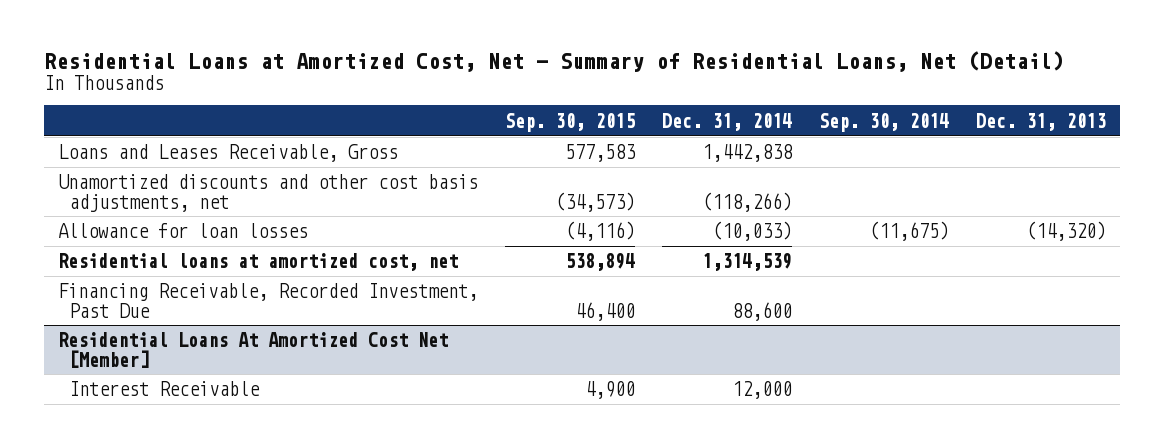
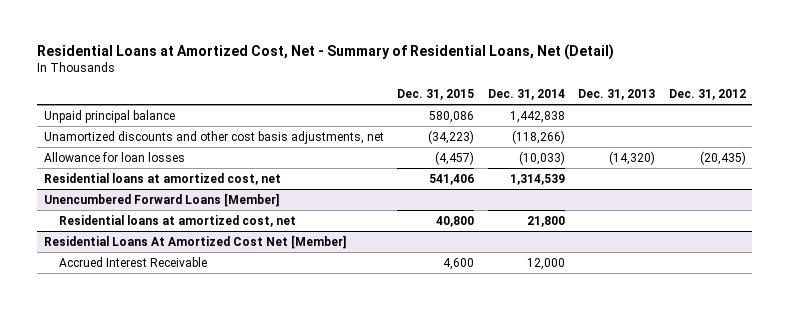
- | Sep. 30, 2015 | Dec. 31, 2014 | Sep. 30, 2014 | Dec. 31, 2013
+ | Dec. 31, 2015 | Dec. 31, 2014 | Dec. 31, 2013 | Dec. 31, 2012
- Loans and Leases Receivable, Gross | 577,583 | 1,442,838 | |
+ Unpaid principal balance | 580,086 | 1,442,838 | |
- Financing Receivable, Recorded Investment, Past Due | 46,400 | 88,600 | |
+ Unencumbered Forward Loans [Member]
+ Residential loans at amortized cost, net | 40,800 | 21,800 | |
@ Residential Loans At Amortized Cost Net [Member]
- Interest Receivable | 4,900 | 12,000 | |
+ Accrued Interest Receivable | 4,600 | 12,000 | |

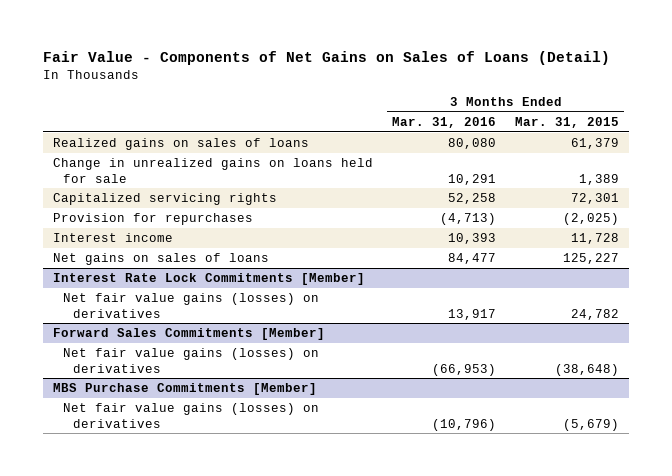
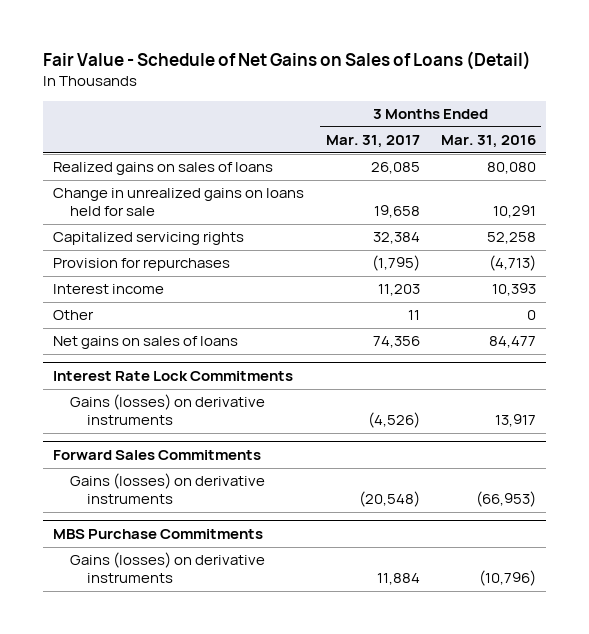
- Fair Value - Components of Net Gains on Sales of Loans (Detail)
+ Fair Value - Schedule of Net Gains on Sales of Loans (Detail)
- | 3 Months Ended Mar. 31, 2016 | 3 Months Ended Mar. 31, 2015
+ | 3 Months Ended Mar. 31, 2017 | 3 Months Ended Mar. 31, 2016
+ Other | 11 | 0
- Interest Rate Lock Commitments [Member]
- Net fair value gains (losses) on derivatives | 13,917 | 24,782
- Forward Sales Commitments [Member]
- Net fair value gains (losses) on derivatives | (66,953) | (38,648)
- MBS Purchase Commitments [Member]
- Net fair value gains (losses) on derivatives | (10,796) | (5,679)
+ Interest Rate Lock Commitments
+ Gains (losses) on derivative instruments | (4,526) | 13,917
+ Forward Sales Commitments
+ Gains (losses) on derivative instruments | (20,548) | (66,953)
+ MBS Purchase Commitments
+ Gains (losses) on derivative instruments | 11,884 | (10,796)

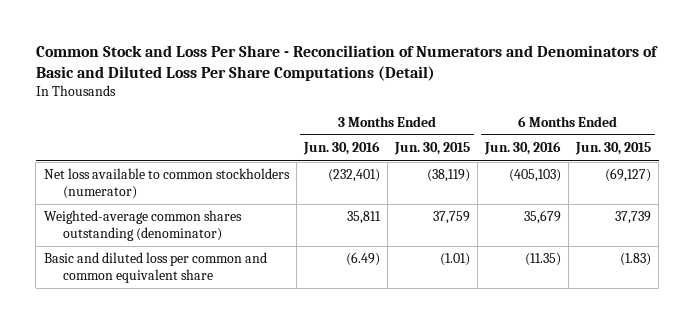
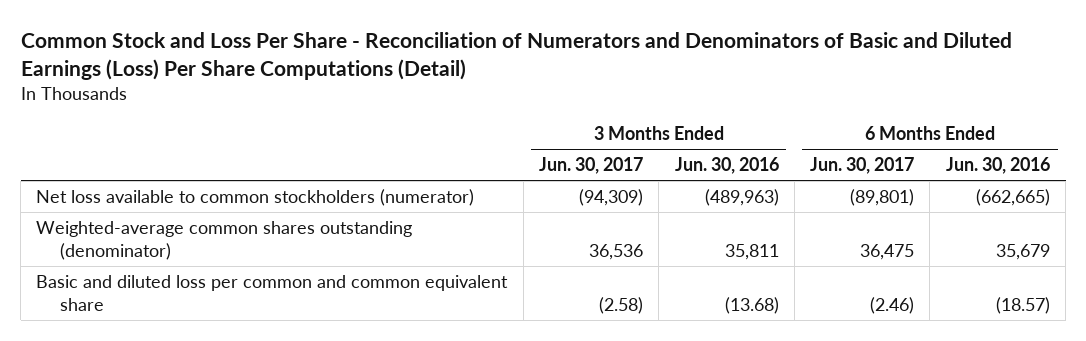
- Common Stock and Loss Per Share - Reconciliation of Numerators and Denominators of Basic and Diluted Loss Per Share Computations (Detail)
+ Common Stock and Loss Per Share - Reconciliation of Numerators and Denominators of Basic and Diluted Earnings (Loss) Per Share Computations (Detail)
- | 3 Months Ended Jun. 30, 2016 | 3 Months Ended Jun. 30, 2015 | 6 Months Ended Jun. 30, 2016 | 6 Months Ended Jun. 30, 2015
+ | 3 Months Ended Jun. 30, 2017 | 3 Months Ended Jun. 30, 2016 | 6 Months Ended Jun. 30, 2017 | 6 Months Ended Jun. 30, 2016
- Net loss available to common stockholders (numerator) | (232,401) | (38,119) | (405,103) | (69,127)
+ Net loss available to common stockholders (numerator) | (94,309) | (489,963) | (89,801) | (662,665)
- Basic and diluted loss per common and common equivalent share | (6.49) | (1.01) | (11.35) | (1.83)
+ Basic and diluted loss per common and common equivalent share | (2.58) | (13.68) | (2.46) | (18.57)

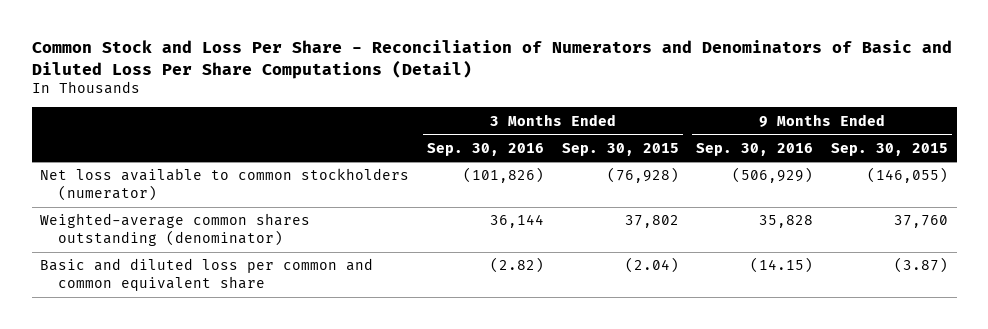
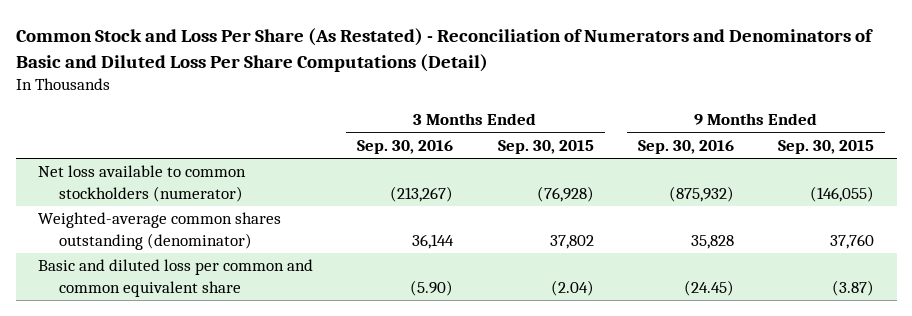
- Common Stock and Loss Per Share - Reconciliation of Numerators and Denominators of Basic and Diluted Loss Per Share Computations (Detail)
+ Common Stock and Loss Per Share (As Restated) - Reconciliation of Numerators and Denominators of Basic and Diluted Loss Per Share Computations (Detail)
- Net loss available to common stockholders (numerator) | (101,826) | (76,928) | (506,929) | (146,055)
+ Net loss available to common stockholders (numerator) | (213,267) | (76,928) | (875,932) | (146,055)
- Basic and diluted loss per common and common equivalent share | (2.82) | (2.04) | (14.15) | (3.87)
+ Basic and diluted loss per common and common equivalent share | (5.90) | (2.04) | (24.45) | (3.87)

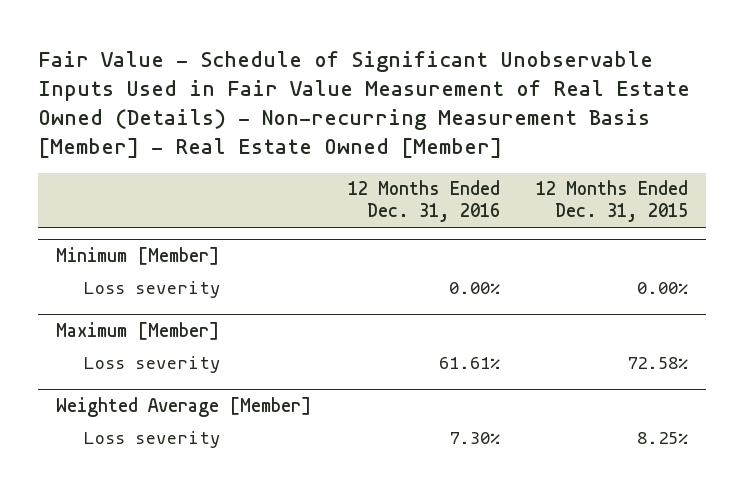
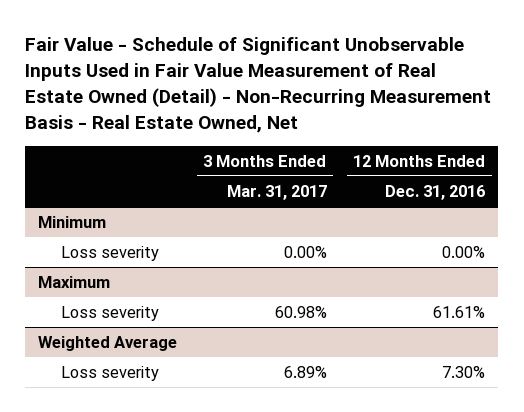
- Fair Value - Schedule of Significant Unobservable Inputs Used in Fair Value Measurement of Real Estate Owned (Details) - Non-recurring Measurement Basis [Member] - Real Estate Owned [Member]
+ Fair Value - Schedule of Significant Unobservable Inputs Used in Fair Value Measurement of Real Estate Owned (Detail) - Non-Recurring Measurement Basis - Real Estate Owned, Net
- | 12 Months Ended Dec. 31, 2016 | 12 Months Ended Dec. 31, 2015
+ | 3 Months Ended Mar. 31, 2017 | 12 Months Ended Dec. 31, 2016
- Minimum [Member]
+ Minimum
- Maximum [Member]
+ Maximum
- Weighted Average [Member]
+ Weighted Average

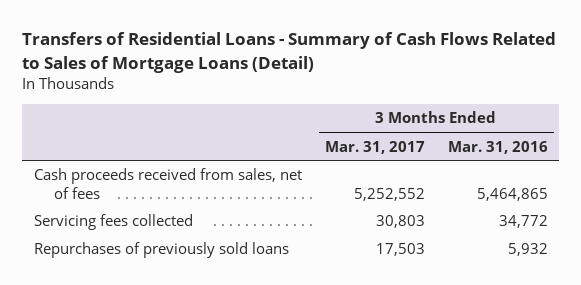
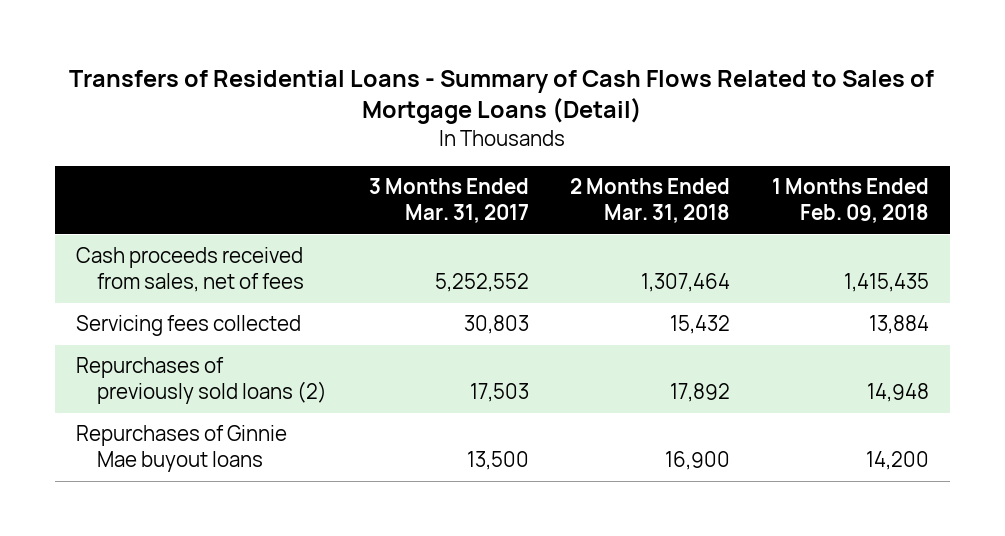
- | 3 Months Ended Mar. 31, 2017 | 3 Months Ended Mar. 31, 2016
+ | 3 Months Ended Mar. 31, 2017 | 2 Months Ended Mar. 31, 2018 | 1 Months Ended Feb. 09, 2018
- Repurchases of previously sold loans | 17,503 | 5,932
+ Repurchases of previously sold loans (2) | 17,503 | 17,892 | 14,948
+ Repurchases of Ginnie Mae buyout loans | 13,500 | 16,900 | 14,200

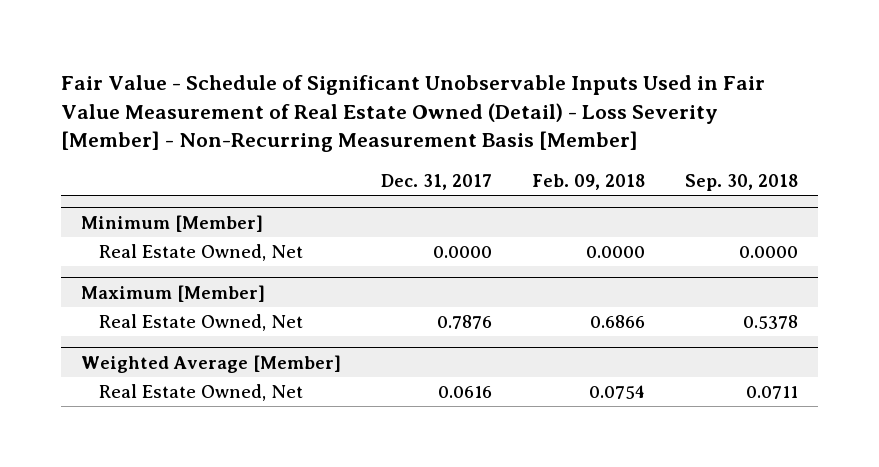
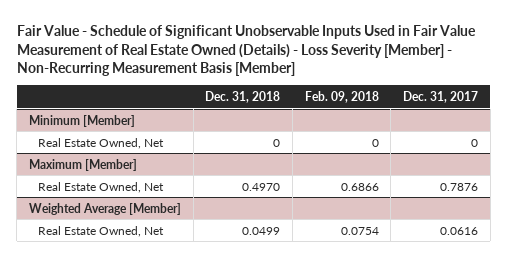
- Fair Value - Schedule of Significant Unobservable Inputs Used in Fair Value Measurement of Real Estate Owned (Detail) - Loss Severity [Member] - Non-Recurring Measurement Basis [Member]
+ Fair Value - Schedule of Significant Unobservable Inputs Used in Fair Value Measurement of Real Estate Owned (Details) - Loss Severity [Member] - Non-Recurring Measurement Basis [Member]
- | Dec. 31, 2017 | Feb. 09, 2018 | Sep. 30, 2018
+ | Dec. 31, 2018 | Feb. 09, 2018 | Dec. 31, 2017
@ Minimum [Member]
- Real Estate Owned, Net | 0.0000 | 0.0000 | 0.0000
+ Real Estate Owned, Net | 0 | 0 | 0

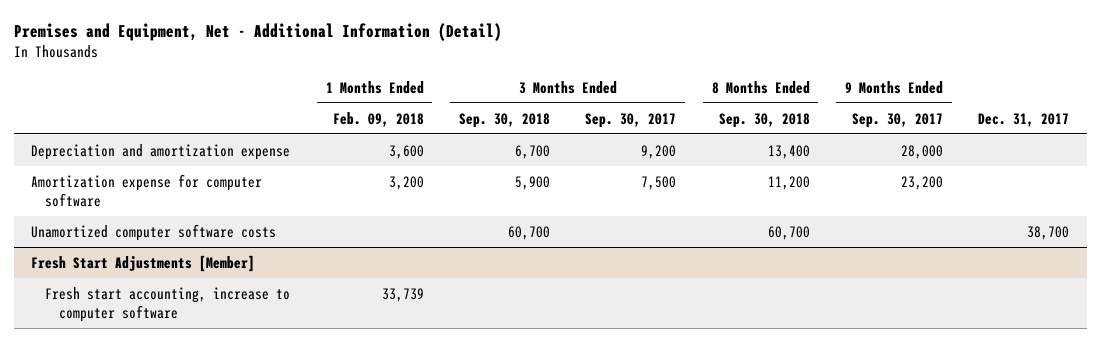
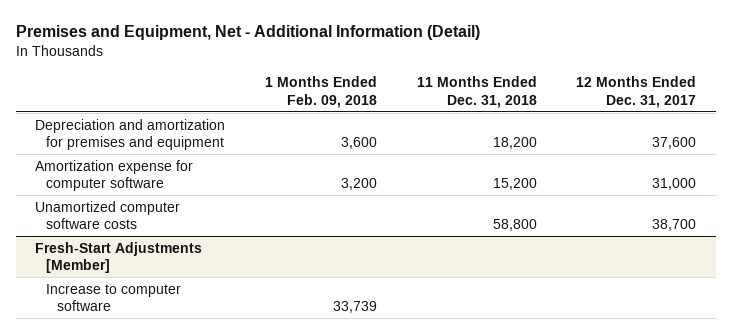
- | 1 Months Ended Feb. 09, 2018 | 3 Months Ended Sep. 30, 2018 | 3 Months Ended Sep. 30, 2017 | 8 Months Ended Sep. 30, 2018 | 9 Months Ended Sep. 30, 2017 | Dec. 31, 2017
+ | 1 Months Ended Feb. 09, 2018 | 11 Months Ended Dec. 31, 2018 | 12 Months Ended Dec. 31, 2017
- Depreciation and amortization expense | 3,600 | 6,700 | 9,200 | 13,400 | 28,000 |
+ Depreciation and amortization for premises and equipment | 3,600 | 18,200 | 37,600
- Fresh Start Adjustments [Member]
- Fresh start accounting, increase to computer software | 33,739 | | | | |
+ Fresh-Start Adjustments [Member]
+ Increase to computer software | 33,739 | |

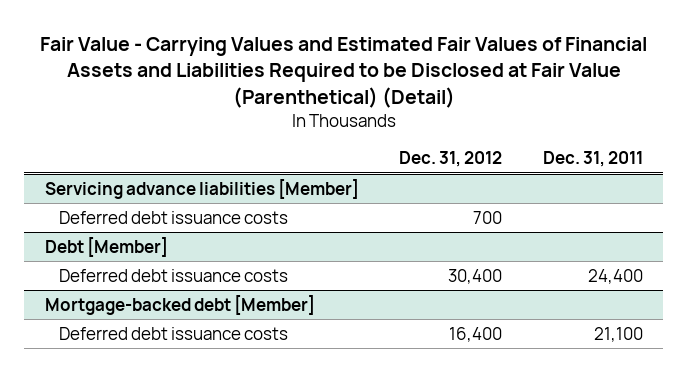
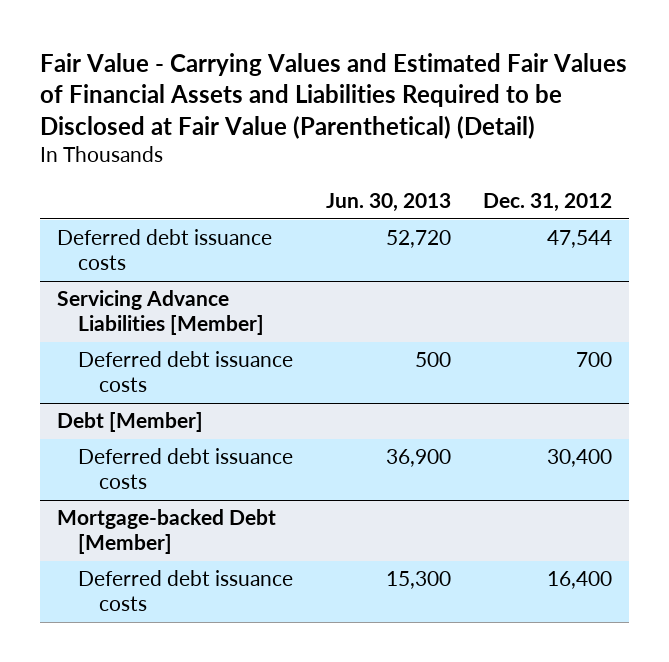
- | Dec. 31, 2012 | Dec. 31, 2011
+ | Jun. 30, 2013 | Dec. 31, 2012
- Servicing advance liabilities [Member]
+ Deferred debt issuance costs | 52,720 | 47,544
+ Servicing Advance Liabilities [Member]
- Mortgage-backed debt [Member]
+ Mortgage-backed Debt [Member]

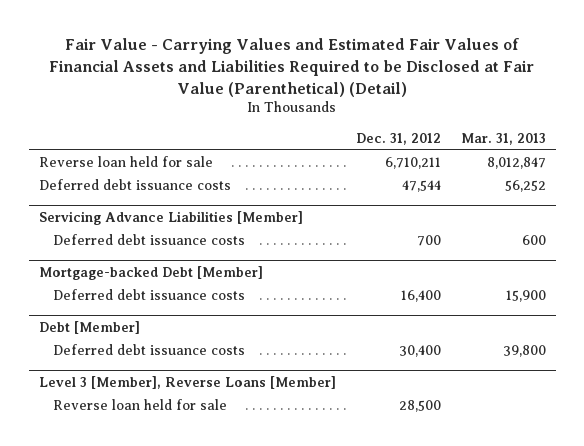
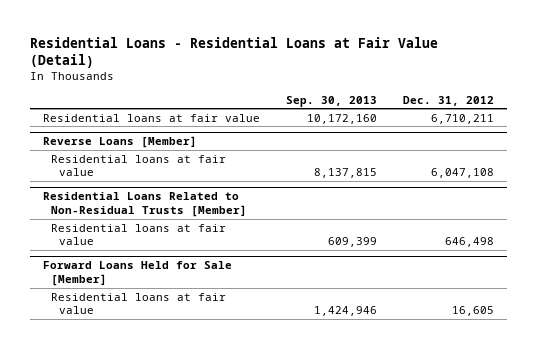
- Fair Value - Carrying Values and Estimated Fair Values of Financial Assets and Liabilities Required to be Disclosed at Fair Value (Parenthetical) (Detail)
+ Residential Loans - Residential Loans at Fair Value (Detail)
- | Dec. 31, 2012 | Mar. 31, 2013
+ | Sep. 30, 2013 | Dec. 31, 2012
- Reverse loan held for sale | 6,710,211 | 8,012,847
- Deferred debt issuance costs | 47,544 | 56,252
- Servicing Advance Liabilities [Member]
- Deferred debt issuance costs | 700 | 600
- Mortgage-backed Debt [Member]
- Deferred debt issuance costs | 16,400 | 15,900
- Debt [Member]
- Deferred debt issuance costs | 30,400 | 39,800
- Level 3 [Member], Reverse Loans [Member]
- Reverse loan held for sale | 28,500 |
+ Residential loans at fair value | 10,172,160 | 6,710,211
+ Reverse Loans [Member]
+ Residential loans at fair value | 8,137,815 | 6,047,108
+ Residential Loans Related to Non-Residual Trusts [Member]
+ Residential loans at fair value | 609,399 | 646,498
+ Forward Loans Held for Sale [Member]
+ Residential loans at fair value | 1,424,946 | 16,605

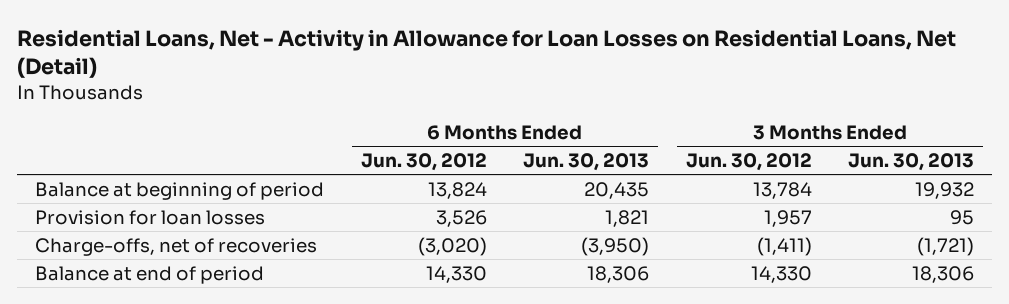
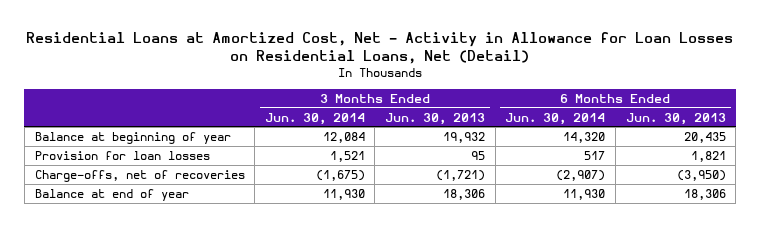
- Residential Loans, Net - Activity in Allowance for Loan Losses on Residential Loans, Net (Detail)
+ Residential Loans at Amortized Cost, Net - Activity in Allowance for Loan Losses on Residential Loans, Net (Detail)
- | 6 Months Ended Jun. 30, 2012 | 6 Months Ended Jun. 30, 2013 | 3 Months Ended Jun. 30, 2012 | 3 Months Ended Jun. 30, 2013
+ | 3 Months Ended Jun. 30, 2014 | 3 Months Ended Jun. 30, 2013 | 6 Months Ended Jun. 30, 2014 | 6 Months Ended Jun. 30, 2013
- Balance at beginning of period | 13,824 | 20,435 | 13,784 | 19,932
+ Balance at beginning of year | 12,084 | 19,932 | 14,320 | 20,435
- Balance at end of period | 14,330 | 18,306 | 14,330 | 18,306
+ Balance at end of year | 11,930 | 18,306 | 11,930 | 18,306

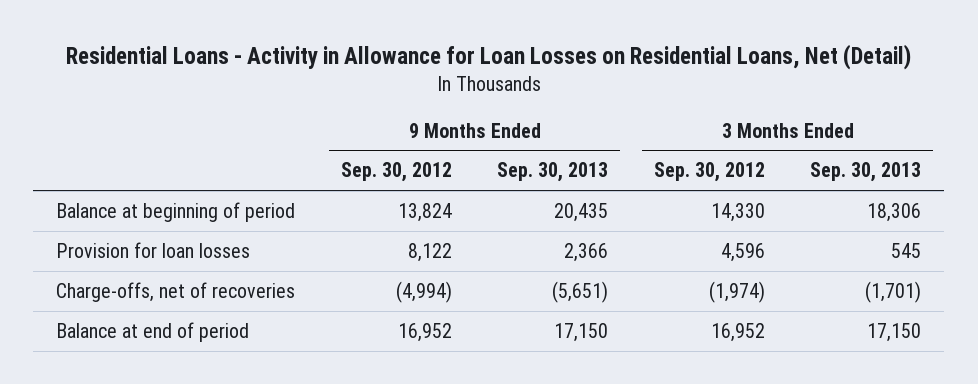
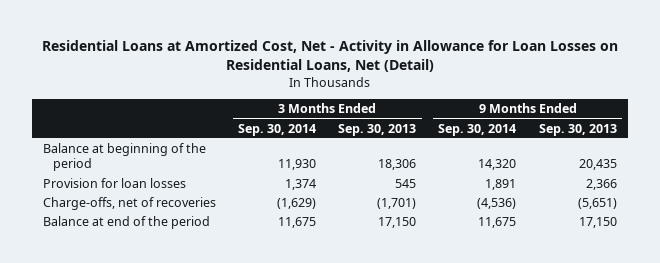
- Residential Loans - Activity in Allowance for Loan Losses on Residential Loans, Net (Detail)
+ Residential Loans at Amortized Cost, Net - Activity in Allowance for Loan Losses on Residential Loans, Net (Detail)
- | 9 Months Ended Sep. 30, 2012 | 9 Months Ended Sep. 30, 2013 | 3 Months Ended Sep. 30, 2012 | 3 Months Ended Sep. 30, 2013
+ | 3 Months Ended Sep. 30, 2014 | 3 Months Ended Sep. 30, 2013 | 9 Months Ended Sep. 30, 2014 | 9 Months Ended Sep. 30, 2013
- Balance at beginning of period | 13,824 | 20,435 | 14,330 | 18,306
+ Balance at beginning of the period | 11,930 | 18,306 | 14,320 | 20,435
- Balance at end of period | 16,952 | 17,150 | 16,952 | 17,150
+ Balance at end of the period | 11,675 | 17,150 | 11,675 | 17,150

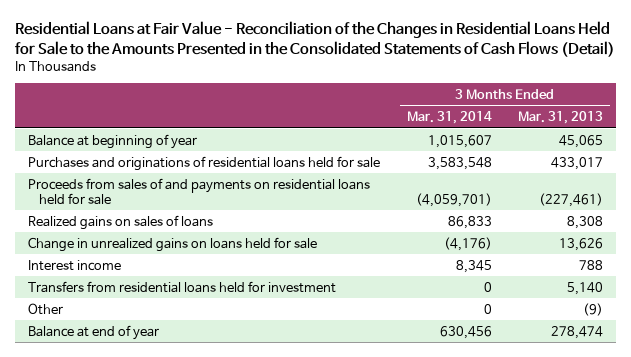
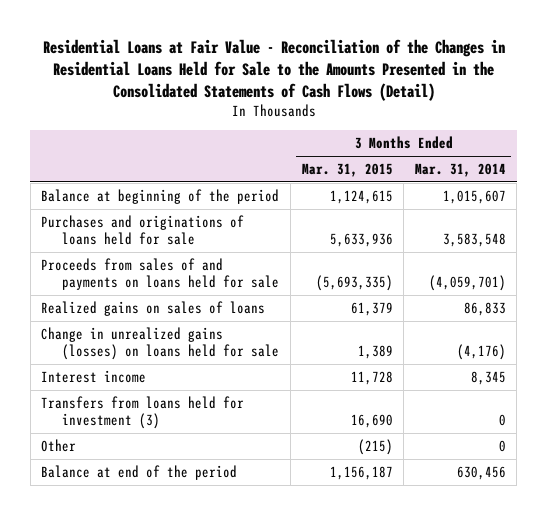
- | 3 Months Ended Mar. 31, 2014 | 3 Months Ended Mar. 31, 2013
+ | 3 Months Ended Mar. 31, 2015 | 3 Months Ended Mar. 31, 2014
- Balance at beginning of year | 1,015,607 | 45,065
- Purchases and originations of residential loans held for sale | 3,583,548 | 433,017
- Proceeds from sales of and payments on residential loans held for sale | (4,059,701) | (227,461)
+ Balance at beginning of the period | 1,124,615 | 1,015,607
+ Purchases and originations of loans held for sale | 5,633,936 | 3,583,548
+ Proceeds from sales of and payments on loans held for sale | (5,693,335) | (4,059,701)
- Change in unrealized gains on loans held for sale | (4,176) | 13,626
+ Change in unrealized gains (losses) on loans held for sale | 1,389 | (4,176)
- Transfers from residential loans held for investment | 0 | 5,140
+ Transfers from loans held for investment (3) | 16,690 | 0
- Balance at end of year | 630,456 | 278,474
+ Balance at end of the period | 1,156,187 | 630,456

